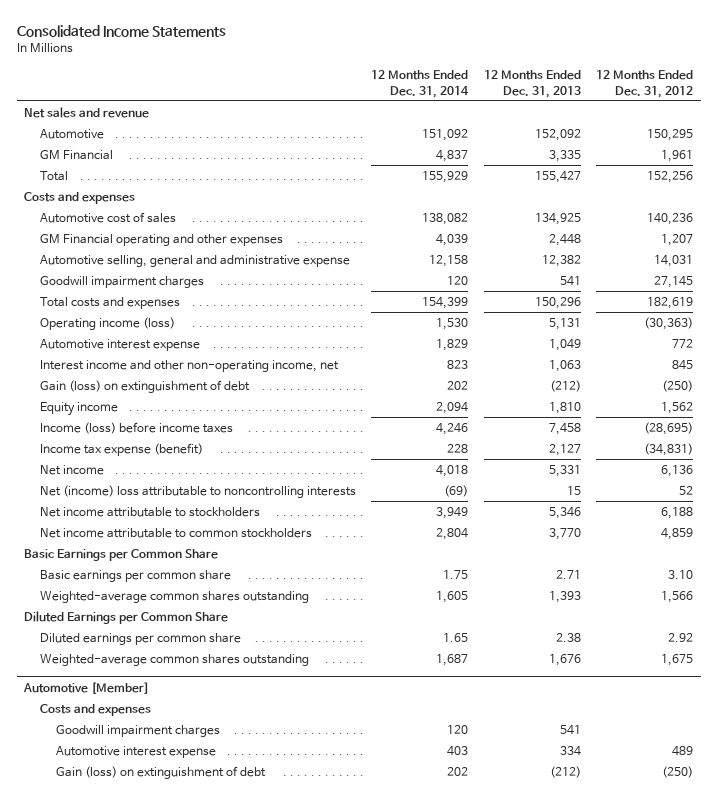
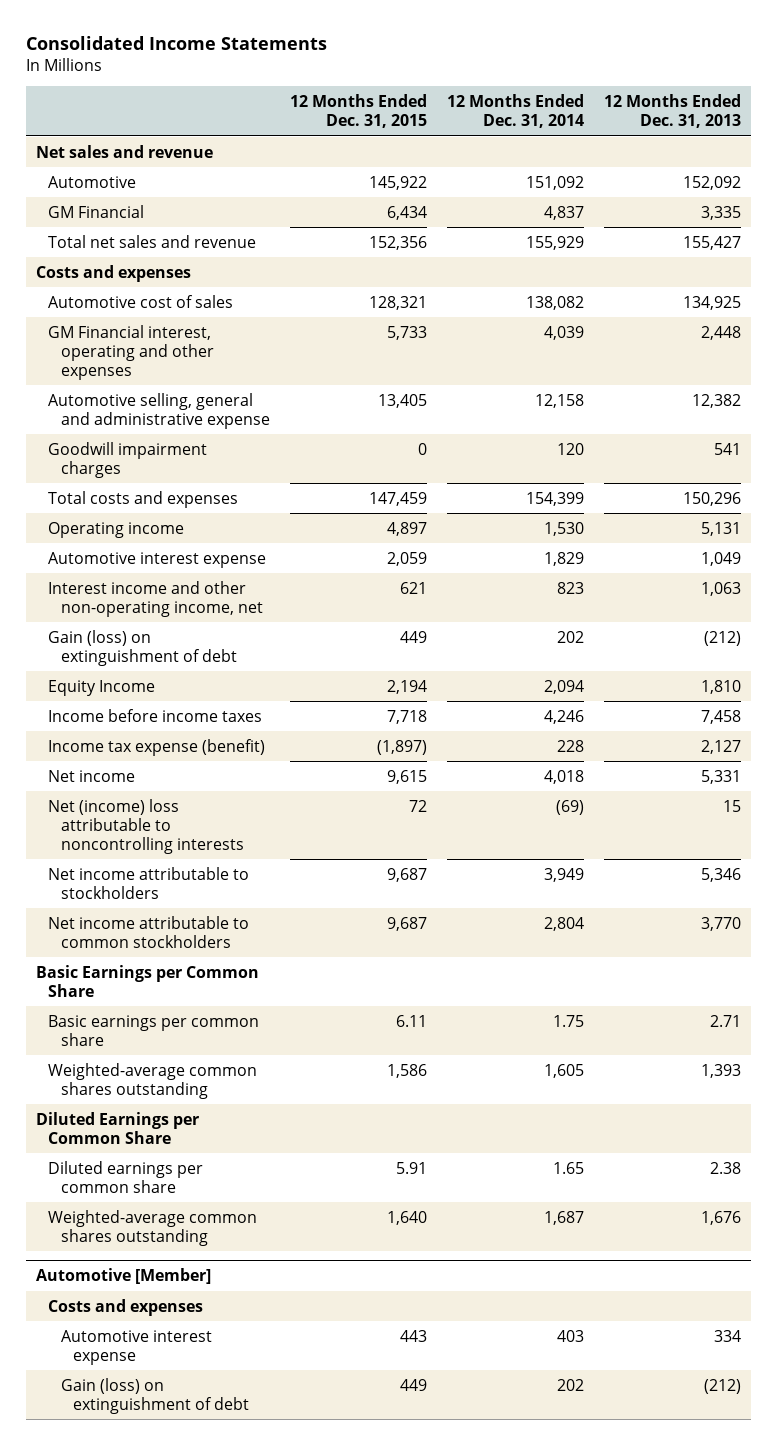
- | 12 Months Ended Dec. 31, 2014 | 12 Months Ended Dec. 31, 2013 | 12 Months Ended Dec. 31, 2012
+ | 12 Months Ended Dec. 31, 2015 | 12 Months Ended Dec. 31, 2014 | 12 Months Ended Dec. 31, 2013
- Total | 155,929 | 155,427 | 152,256
+ Total net sales and revenue | 152,356 | 155,929 | 155,427
- GM Financial operating and other expenses | 4,039 | 2,448 | 1,207
+ GM Financial interest, operating and other expenses | 5,733 | 4,039 | 2,448
- Operating income (loss) | 1,530 | 5,131 | (30,363)
+ Operating income | 4,897 | 1,530 | 5,131
- Equity income | 2,094 | 1,810 | 1,562
- Income (loss) before income taxes | 4,246 | 7,458 | (28,695)
+ Equity Income | 2,194 | 2,094 | 1,810
+ Income before income taxes | 7,718 | 4,246 | 7,458
@ Automotive [Member]
- Goodwill impairment charges | 120 | 541 |

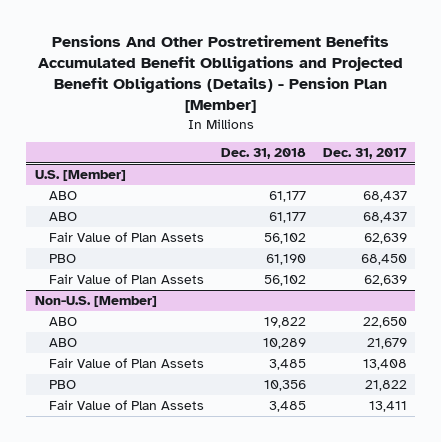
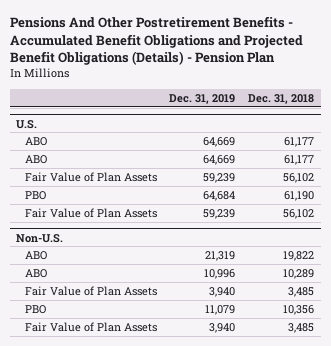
- Pensions And Other Postretirement Benefits Accumulated Benefit Oblligations and Projected Benefit Obligations (Details) - Pension Plan [Member]
+ Pensions And Other Postretirement Benefits - Accumulated Benefit Obligations and Projected Benefit Obligations (Details) - Pension Plan
- | Dec. 31, 2018 | Dec. 31, 2017
+ | Dec. 31, 2019 | Dec. 31, 2018
- U.S. [Member]
+ U.S.
- Non-U.S. [Member]
+ Non-U.S.

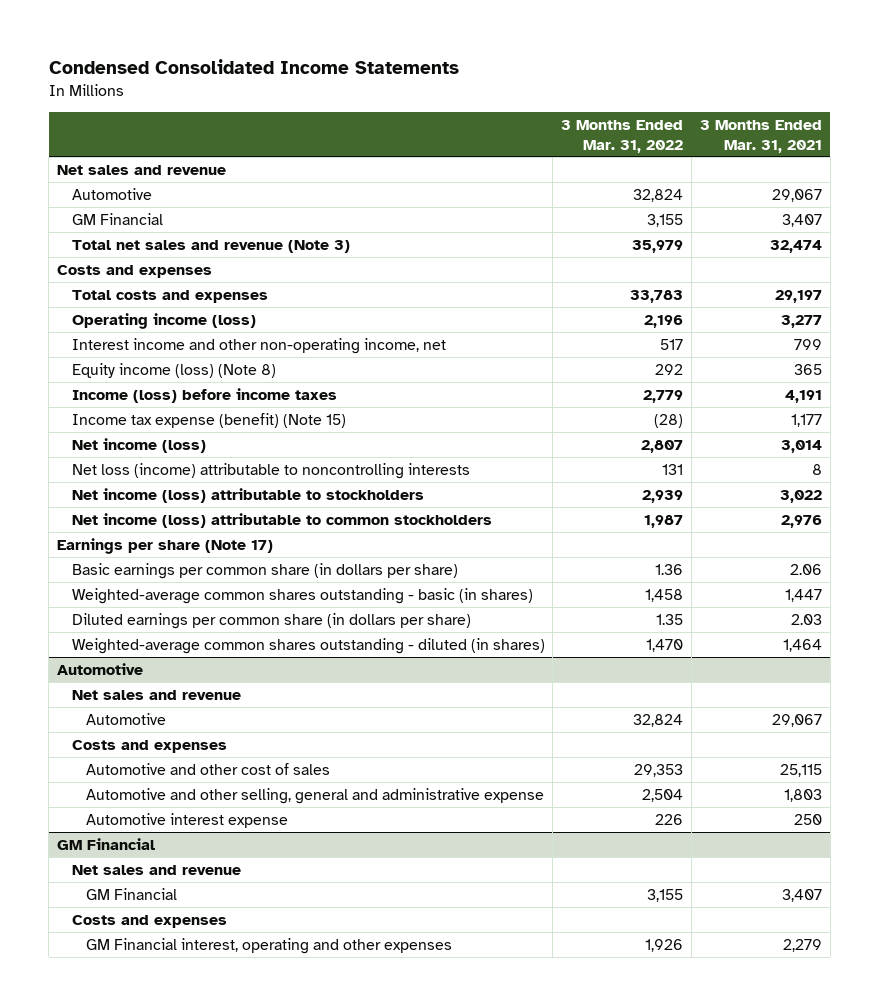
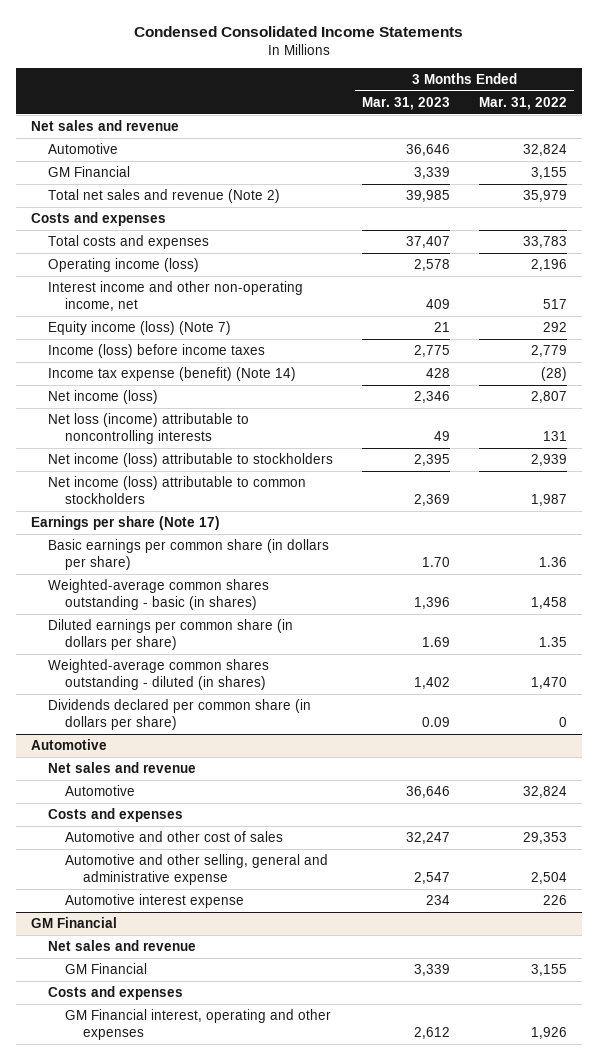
- | 3 Months Ended Mar. 31, 2022 | 3 Months Ended Mar. 31, 2021
+ | 3 Months Ended Mar. 31, 2023 | 3 Months Ended Mar. 31, 2022
- Total net sales and revenue (Note 3) | 35,979 | 32,474
+ Total net sales and revenue (Note 2) | 39,985 | 35,979
- Equity income (loss) (Note 8) | 292 | 365
+ Equity income (loss) (Note 7) | 21 | 292
- Income tax expense (benefit) (Note 15) | (28) | 1,177
+ Income tax expense (benefit) (Note 14) | 428 | (28)
+ Dividends declared per common share (in dollars per share) | 0.09 | 0

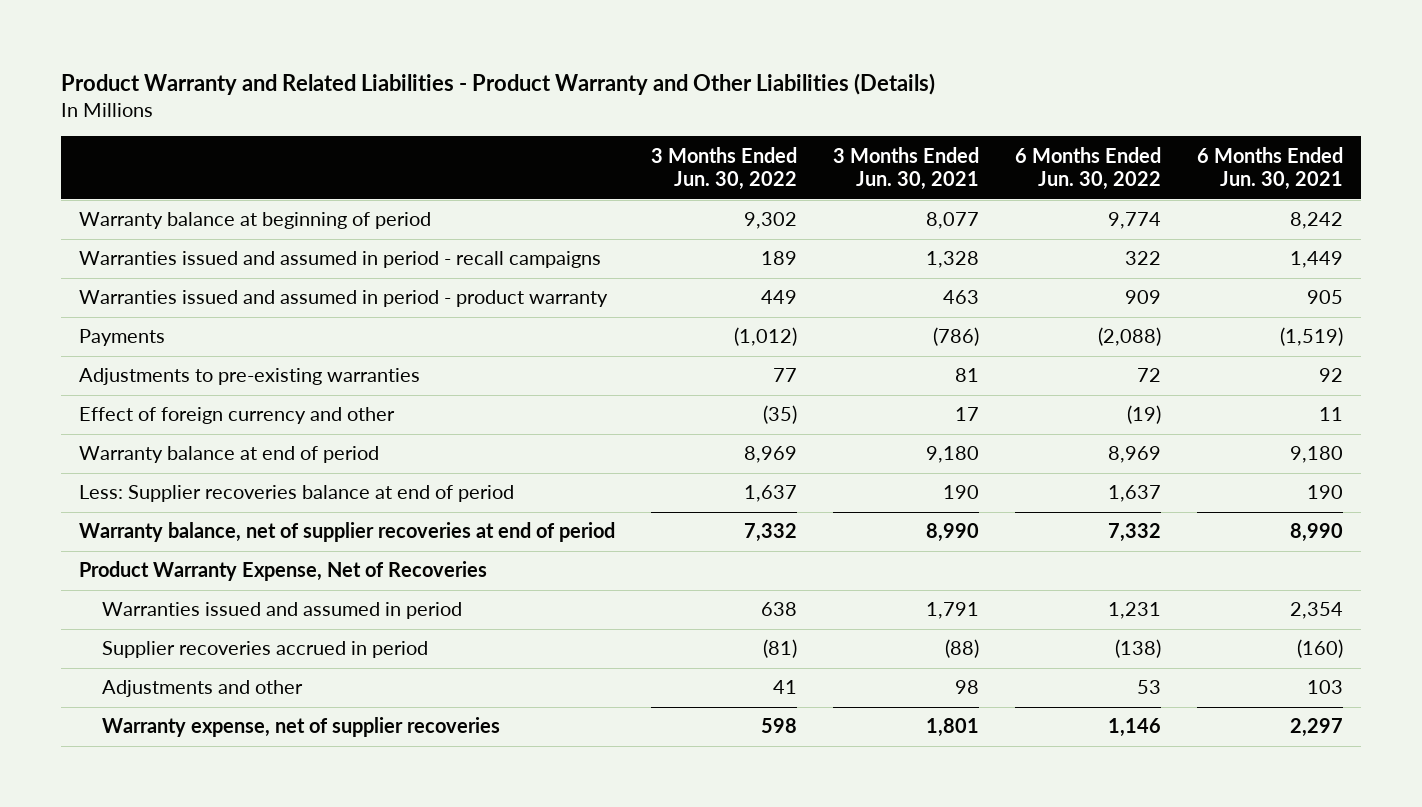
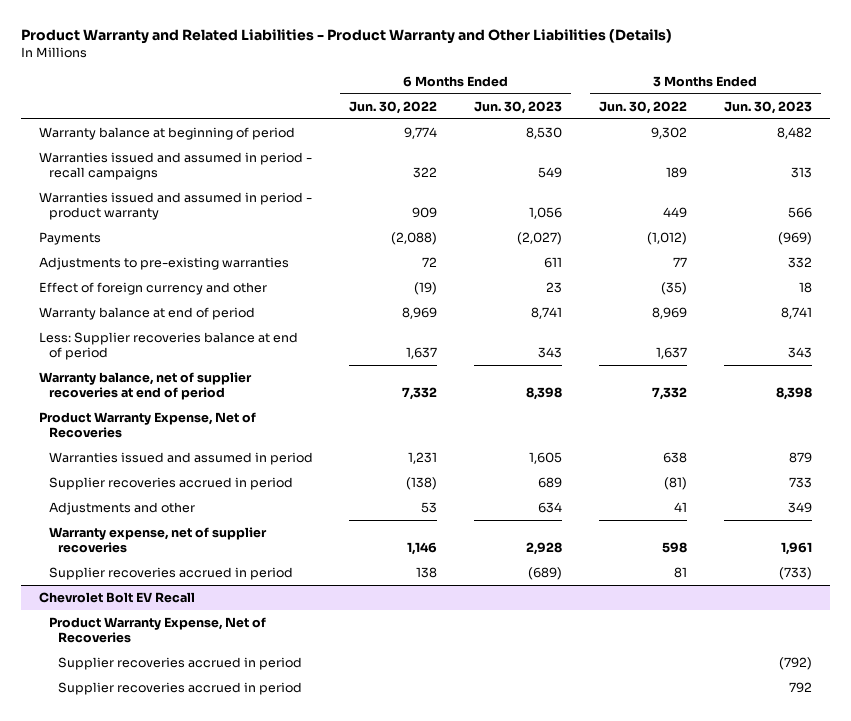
- | 3 Months Ended Jun. 30, 2022 | 3 Months Ended Jun. 30, 2021 | 6 Months Ended Jun. 30, 2022 | 6 Months Ended Jun. 30, 2021
+ | 6 Months Ended Jun. 30, 2022 | 6 Months Ended Jun. 30, 2023 | 3 Months Ended Jun. 30, 2022 | 3 Months Ended Jun. 30, 2023
+ Supplier recoveries accrued in period | 138 | (689) | 81 | (733)
+ Chevrolet Bolt EV Recall
+ Product Warranty Expense, Net of Recoveries
+ Supplier recoveries accrued in period | | | | (792)
+ Supplier recoveries accrued in period | | | | 792

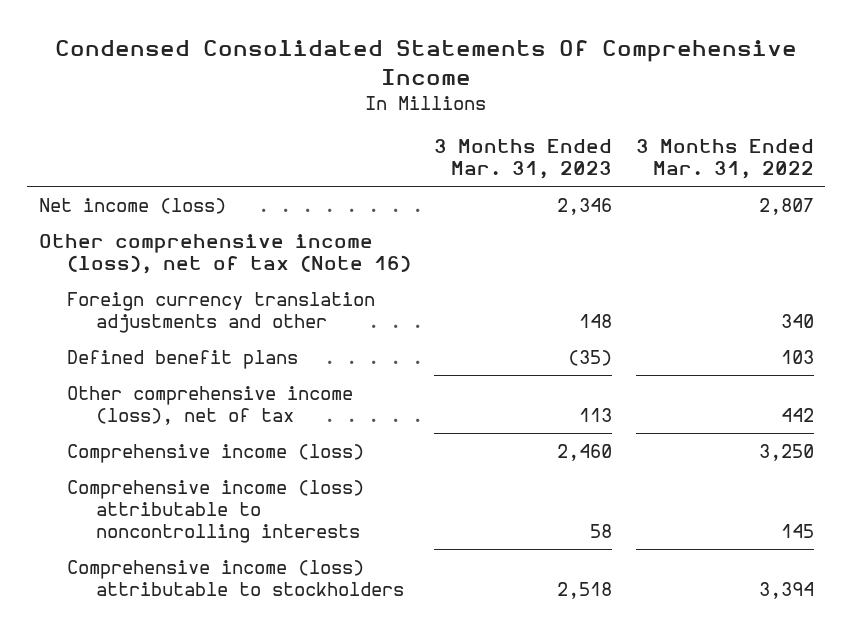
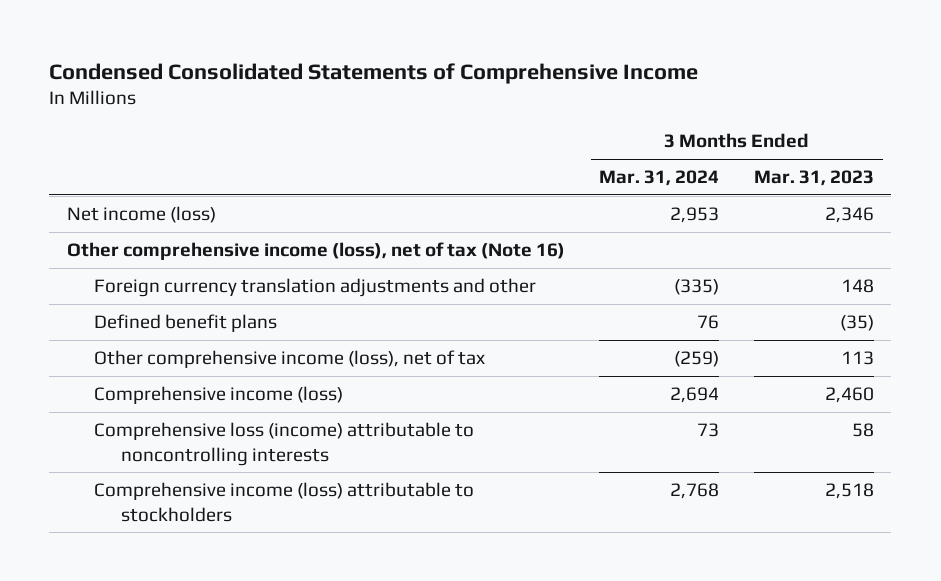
- Condensed Consolidated Statements Of Comprehensive Income
+ Condensed Consolidated Statements of Comprehensive Income
- | 3 Months Ended Mar. 31, 2023 | 3 Months Ended Mar. 31, 2022
+ | 3 Months Ended Mar. 31, 2024 | 3 Months Ended Mar. 31, 2023
- Comprehensive income (loss) attributable to noncontrolling interests | 58 | 145
+ Comprehensive loss (income) attributable to noncontrolling interests | 73 | 58

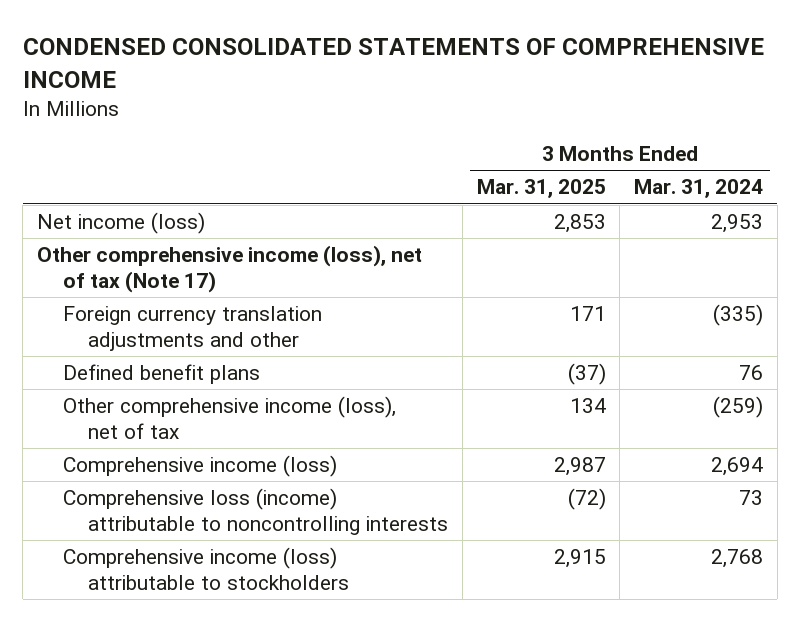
- Condensed Consolidated Statements of Comprehensive Income
+ CONDENSED CONSOLIDATED STATEMENTS OF COMPREHENSIVE INCOME
- | 3 Months Ended Mar. 31, 2024 | 3 Months Ended Mar. 31, 2023
+ | 3 Months Ended Mar. 31, 2025 | 3 Months Ended Mar. 31, 2024
- Other comprehensive income (loss), net of tax (Note 16)
+ Other comprehensive income (loss), net of tax (Note 17)

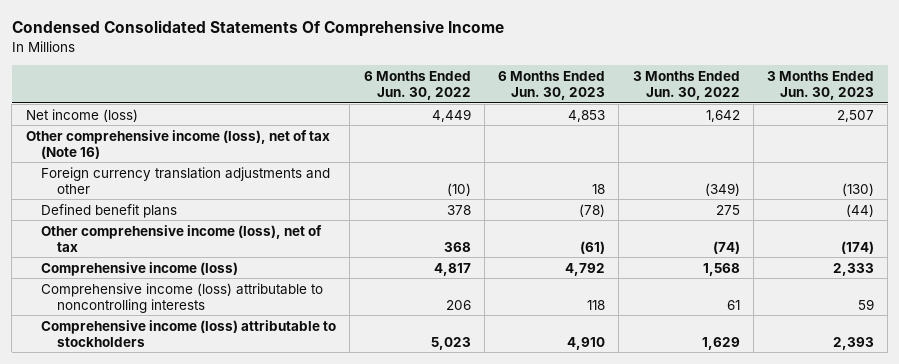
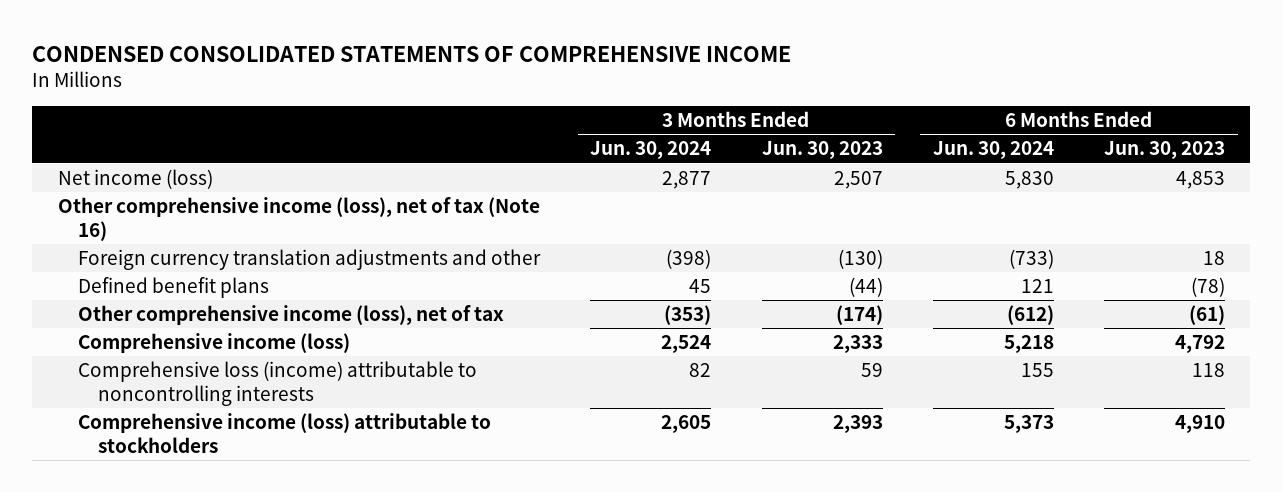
- Condensed Consolidated Statements Of Comprehensive Income
+ CONDENSED CONSOLIDATED STATEMENTS OF COMPREHENSIVE INCOME
- | 6 Months Ended Jun. 30, 2022 | 6 Months Ended Jun. 30, 2023 | 3 Months Ended Jun. 30, 2022 | 3 Months Ended Jun. 30, 2023
+ | 3 Months Ended Jun. 30, 2024 | 3 Months Ended Jun. 30, 2023 | 6 Months Ended Jun. 30, 2024 | 6 Months Ended Jun. 30, 2023
- Comprehensive income (loss) attributable to noncontrolling interests | 206 | 118 | 61 | 59
+ Comprehensive loss (income) attributable to noncontrolling interests | 82 | 59 | 155 | 118

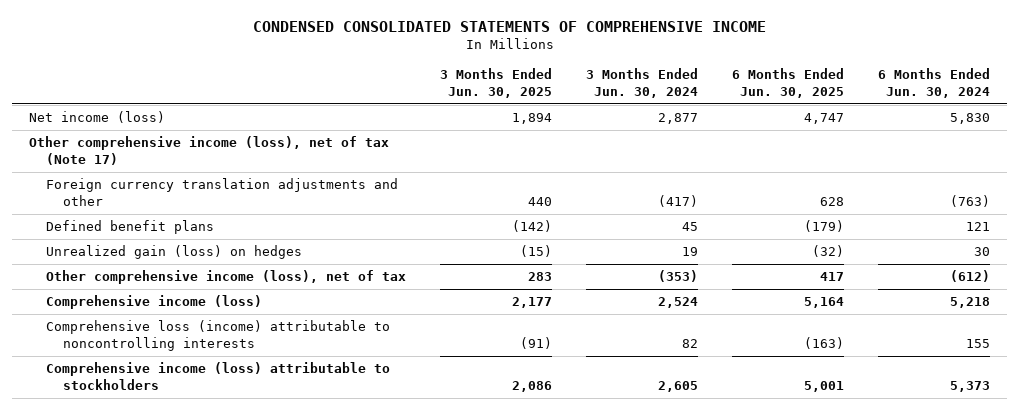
- | 3 Months Ended Jun. 30, 2024 | 3 Months Ended Jun. 30, 2023 | 6 Months Ended Jun. 30, 2024 | 6 Months Ended Jun. 30, 2023
+ | 3 Months Ended Jun. 30, 2025 | 3 Months Ended Jun. 30, 2024 | 6 Months Ended Jun. 30, 2025 | 6 Months Ended Jun. 30, 2024
- Other comprehensive income (loss), net of tax (Note 16)
- Foreign currency translation adjustments and other | (398) | (130) | (733) | 18
+ Other comprehensive income (loss), net of tax (Note 17)
+ Foreign currency translation adjustments and other | 440 | (417) | 628 | (763)
+ Unrealized gain (loss) on hedges | (15) | 19 | (32) | 30

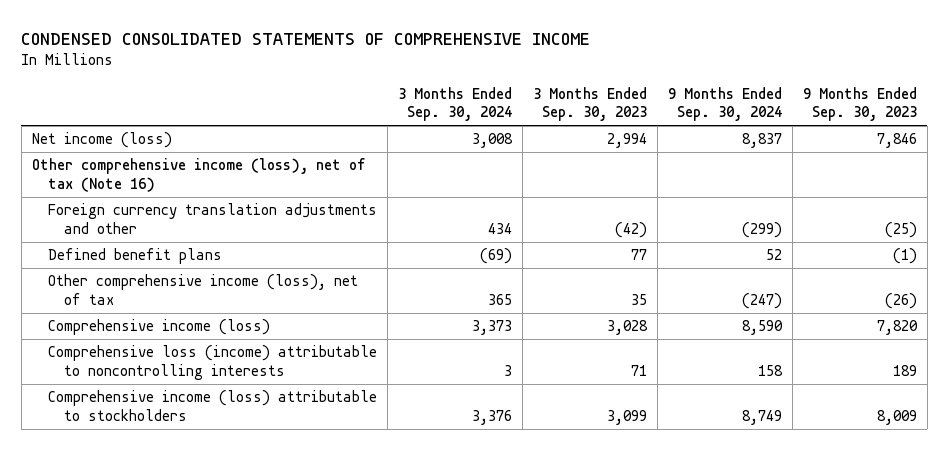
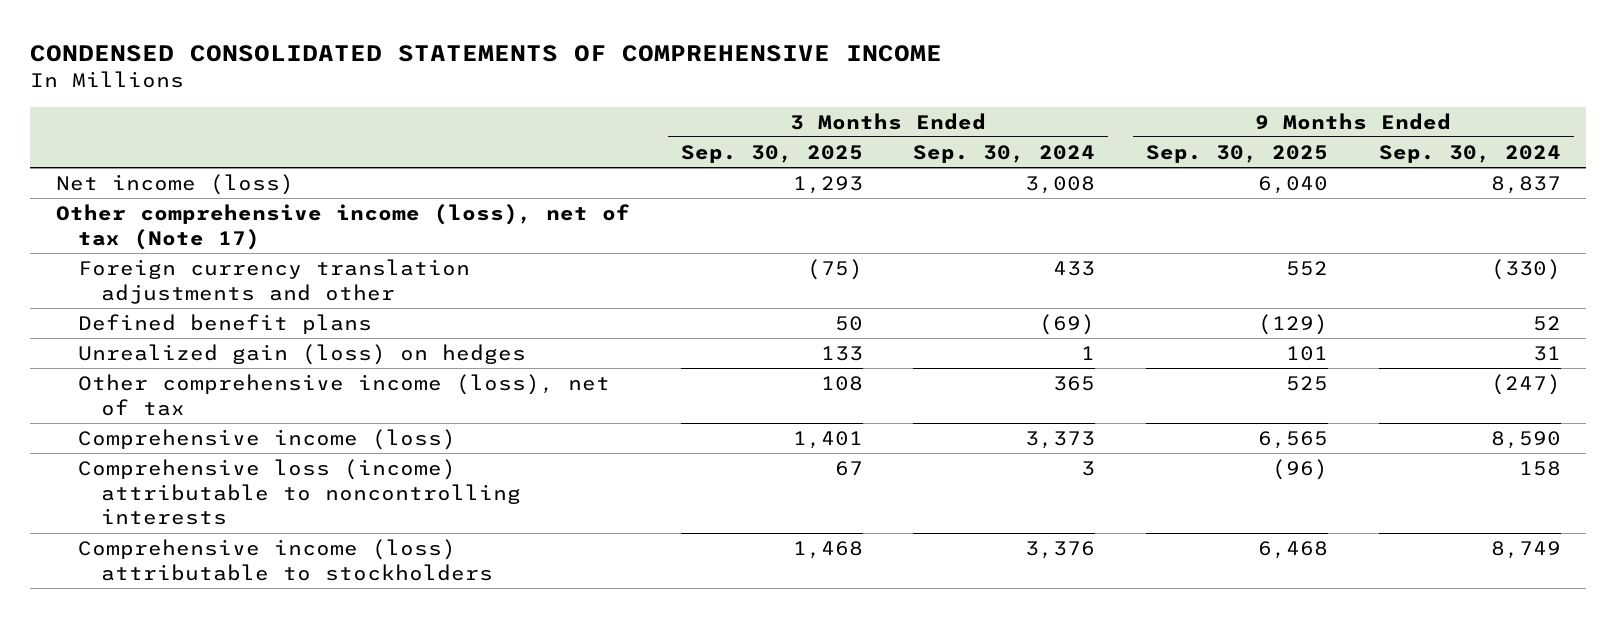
- | 3 Months Ended Sep. 30, 2024 | 3 Months Ended Sep. 30, 2023 | 9 Months Ended Sep. 30, 2024 | 9 Months Ended Sep. 30, 2023
+ | 3 Months Ended Sep. 30, 2025 | 3 Months Ended Sep. 30, 2024 | 9 Months Ended Sep. 30, 2025 | 9 Months Ended Sep. 30, 2024
- Other comprehensive income (loss), net of tax (Note 16)
- Foreign currency translation adjustments and other | 434 | (42) | (299) | (25)
+ Other comprehensive income (loss), net of tax (Note 17)
+ Foreign currency translation adjustments and other | (75) | 433 | 552 | (330)
+ Unrealized gain (loss) on hedges | 133 | 1 | 101 | 31

